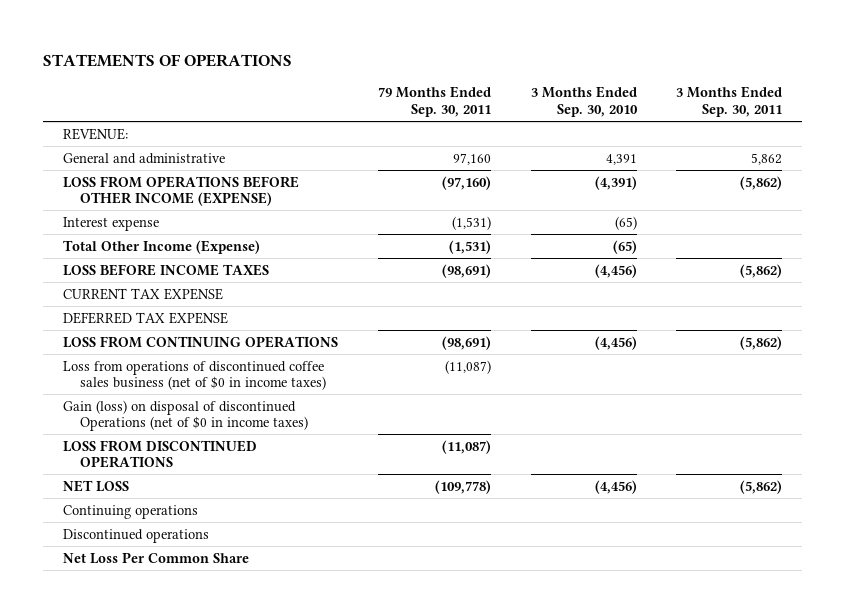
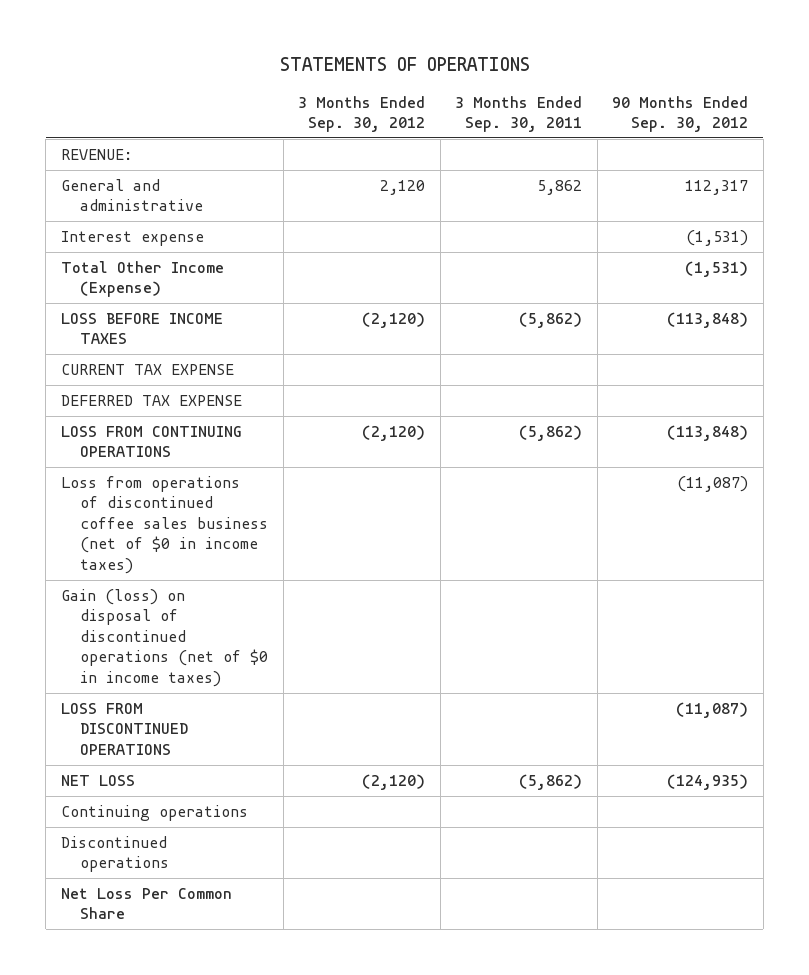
- | 79 Months Ended Sep. 30, 2011 | 3 Months Ended Sep. 30, 2010 | 3 Months Ended Sep. 30, 2011
+ | 3 Months Ended Sep. 30, 2012 | 3 Months Ended Sep. 30, 2011 | 90 Months Ended Sep. 30, 2012
- LOSS FROM OPERATIONS BEFORE OTHER INCOME (EXPENSE) | (97,160) | (4,391) | (5,862)
- Gain (loss) on disposal of discontinued Operations (net of $0 in income taxes)
+ Gain (loss) on disposal of discontinued operations (net of $0 in income taxes)

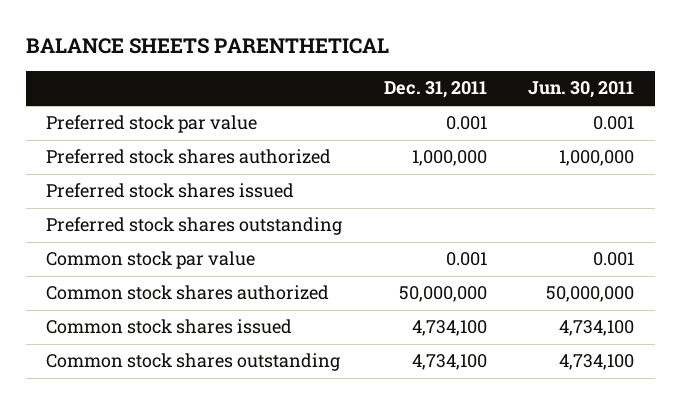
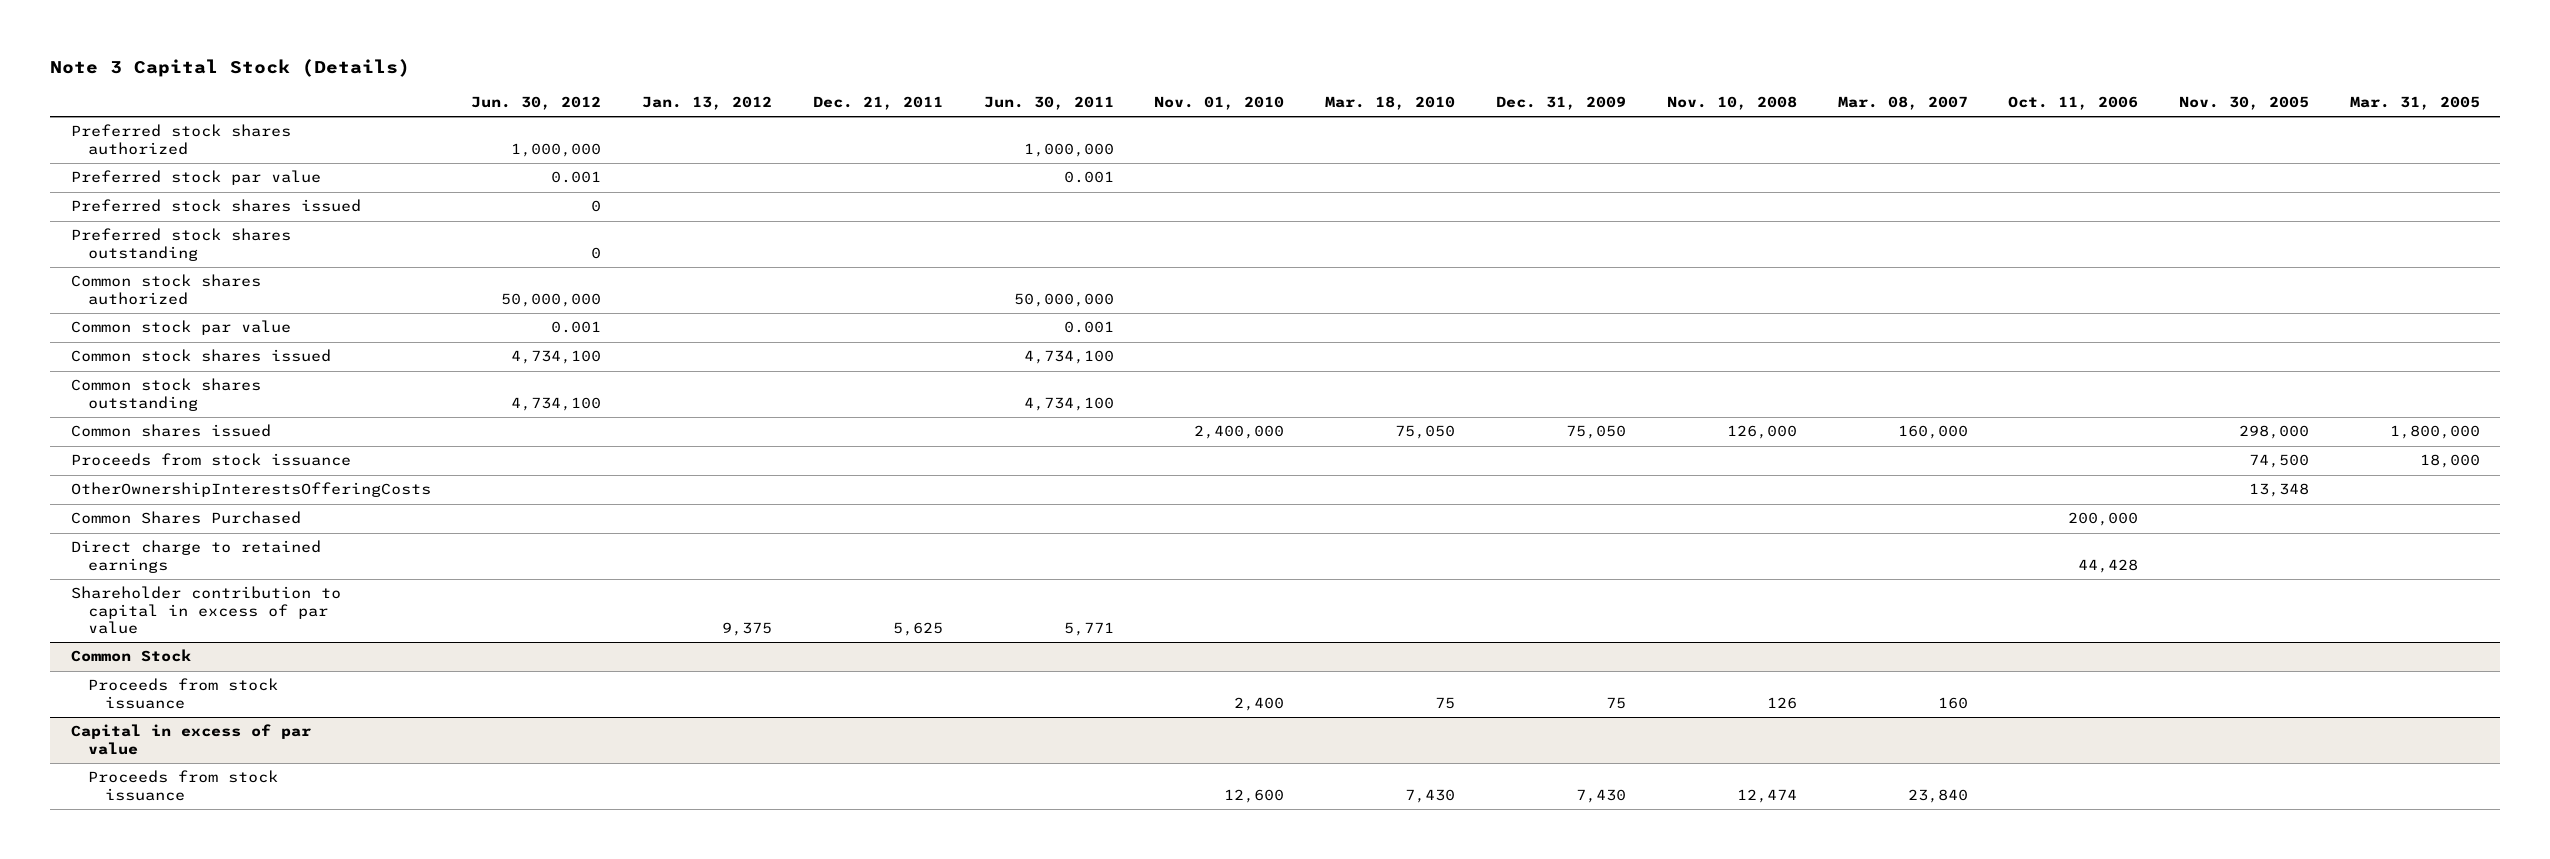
- BALANCE SHEETS PARENTHETICAL
+ Note 3 Capital Stock (Details)
- | Dec. 31, 2011 | Jun. 30, 2011
+ | Jun. 30, 2012 | Jan. 13, 2012 | Dec. 21, 2011 | Jun. 30, 2011 | Nov. 01, 2010 | Mar. 18, 2010 | Dec. 31, 2009 | Nov. 10, 2008 | Mar. 08, 2007 | Oct. 11, 2006 | Nov. 30, 2005 | Mar. 31, 2005
moved down: Preferred stock par value | 0.001 | | | 0.001 | | | | | | | |
moved down: Common stock par value | 0.001 | | | 0.001 | | | | | | | |
+ Common shares issued | | | | | 2,400,000 | 75,050 | 75,050 | 126,000 | 160,000 | | 298,000 | 1,800,000
+ Proceeds from stock issuance | | | | | | | | | | | 74,500 | 18,000
+ OtherOwnershipInterestsOfferingCosts | | | | | | | | | | | 13,348 |
+ Common Shares Purchased | | | | | | | | | | 200,000 | |
+ Direct charge to retained earnings | | | | | | | | | | 44,428 | |
+ Shareholder contribution to capital in excess of par value | | 9,375 | 5,625 | 5,771 | | | | | | | |
+ Common Stock
+ Proceeds from stock issuance | | | | | 2,400 | 75 | 75 | 126 | 160 | | |
+ Capital in excess of par value
+ Proceeds from stock issuance | | | | | 12,600 | 7,430 | 7,430 | 12,474 | 23,840 | | |

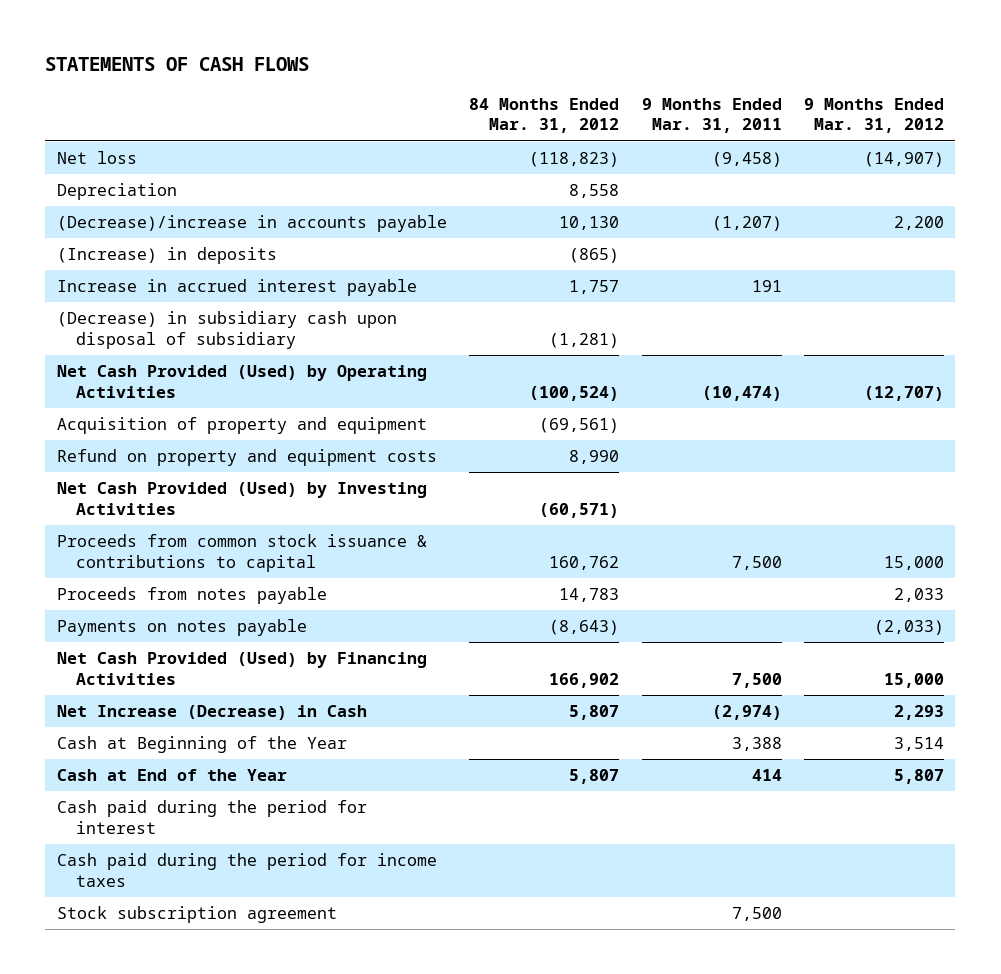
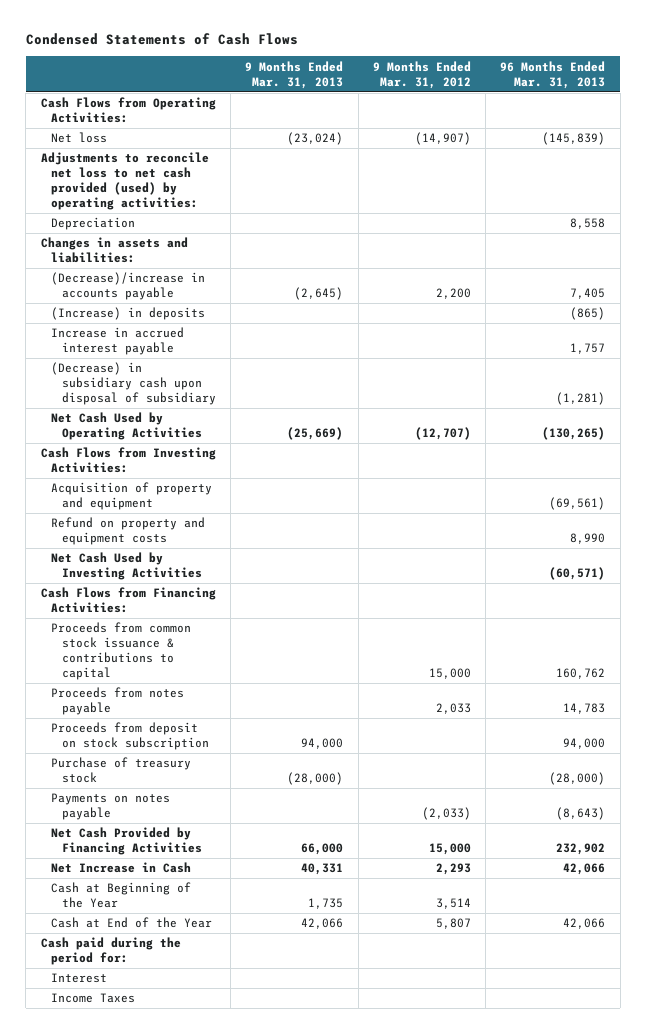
- STATEMENTS OF CASH FLOWS
+ Condensed Statements of Cash Flows
- | 84 Months Ended Mar. 31, 2012 | 9 Months Ended Mar. 31, 2011 | 9 Months Ended Mar. 31, 2012
+ | 9 Months Ended Mar. 31, 2013 | 9 Months Ended Mar. 31, 2012 | 96 Months Ended Mar. 31, 2013
+ Cash Flows from Operating Activities:
+ Adjustments to reconcile net loss to net cash provided (used) by operating activities:
+ Changes in assets and liabilities:
- Net Cash Provided (Used) by Operating Activities | (100,524) | (10,474) | (12,707)
+ Net Cash Used by Operating Activities | (25,669) | (12,707) | (130,265)
+ Cash Flows from Investing Activities:
- Net Cash Provided (Used) by Investing Activities | (60,571) | |
+ Net Cash Used by Investing Activities | | | (60,571)
+ Cash Flows from Financing Activities:
+ Proceeds from deposit on stock subscription | 94,000 | | 94,000
+ Purchase of treasury stock | (28,000) | | (28,000)
- Net Cash Provided (Used) by Financing Activities | 166,902 | 7,500 | 15,000
- Net Increase (Decrease) in Cash | 5,807 | (2,974) | 2,293
+ Net Cash Provided by Financing Activities | 66,000 | 15,000 | 232,902
+ Net Increase in Cash | 40,331 | 2,293 | 42,066
- Cash paid during the period for interest
- Cash paid during the period for income taxes
- Stock subscription agreement | | 7,500 |
+ Cash paid during the period for:
+ Interest
+ Income Taxes

